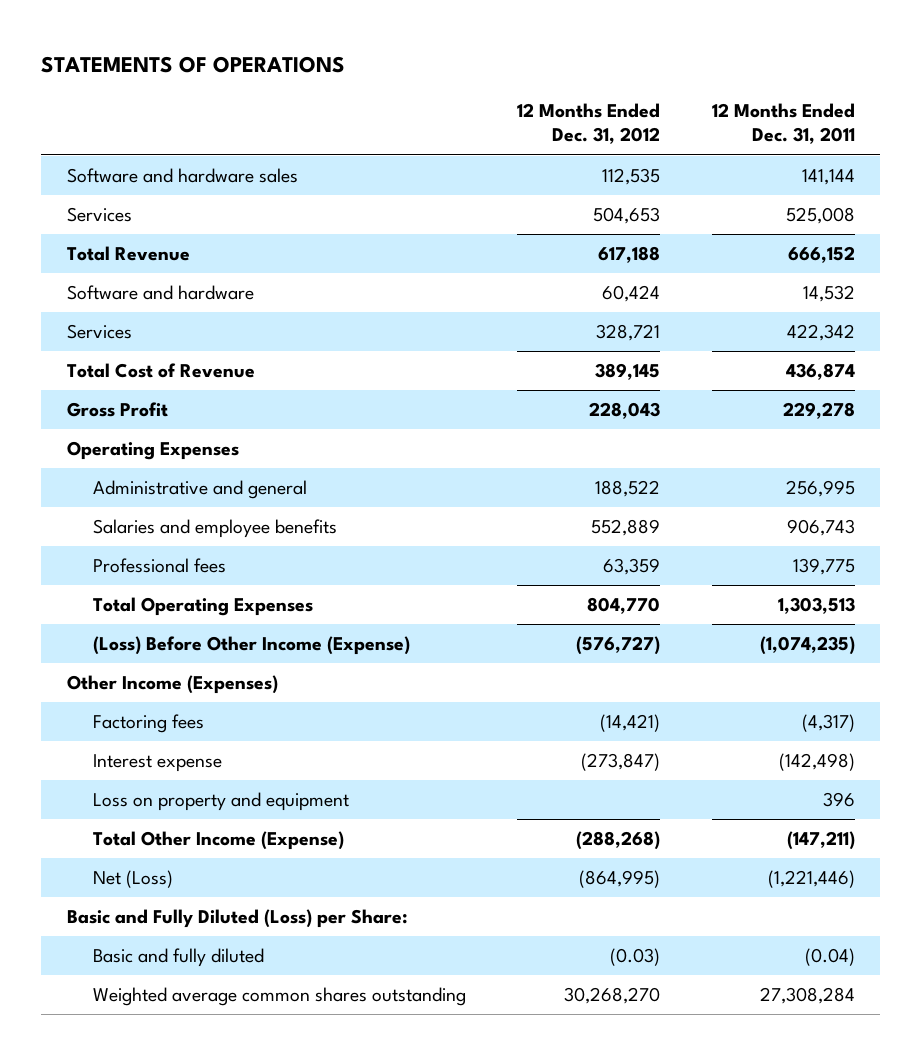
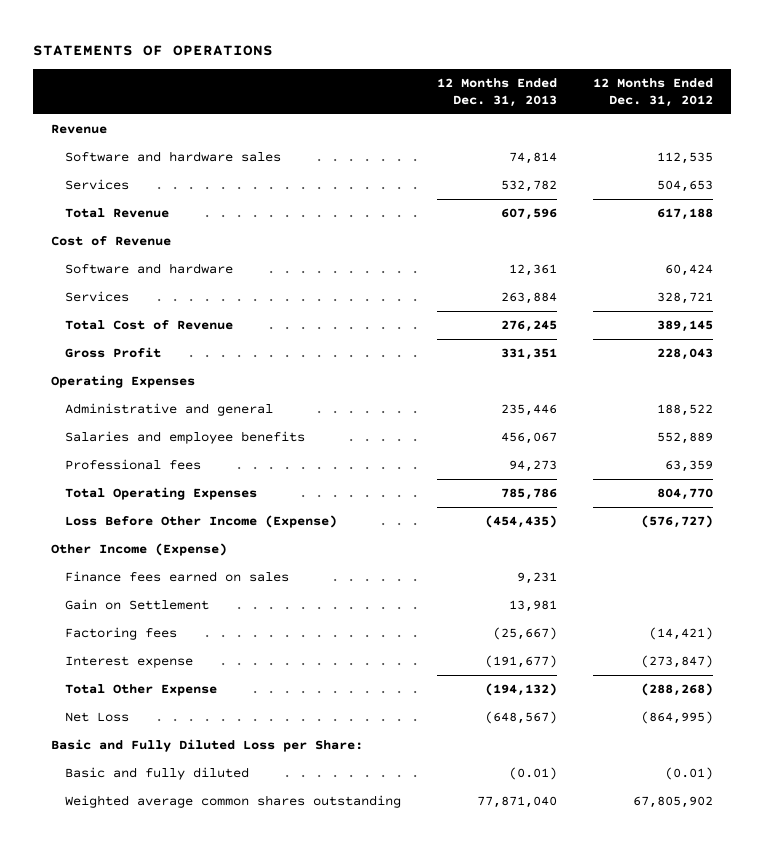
- | 12 Months Ended Dec. 31, 2012 | 12 Months Ended Dec. 31, 2011
+ | 12 Months Ended Dec. 31, 2013 | 12 Months Ended Dec. 31, 2012
+ Revenue
+ Cost of Revenue
- (Loss) Before Other Income (Expense) | (576,727) | (1,074,235)
- Other Income (Expenses)
+ Loss Before Other Income (Expense) | (454,435) | (576,727)
+ Other Income (Expense)
+ Finance fees earned on sales | 9,231 |
+ Gain on Settlement | 13,981 |
- Loss on property and equipment | | 396
- Total Other Income (Expense) | (288,268) | (147,211)
- Net (Loss) | (864,995) | (1,221,446)
- Basic and Fully Diluted (Loss) per Share:
- Basic and fully diluted | (0.03) | (0.04)
- Weighted average common shares outstanding | 30,268,270 | 27,308,284
+ Total Other Expense | (194,132) | (288,268)
+ Net Loss | (648,567) | (864,995)
+ Basic and Fully Diluted Loss per Share:
+ Basic and fully diluted | (0.01) | (0.01)
+ Weighted average common shares outstanding | 77,871,040 | 67,805,902

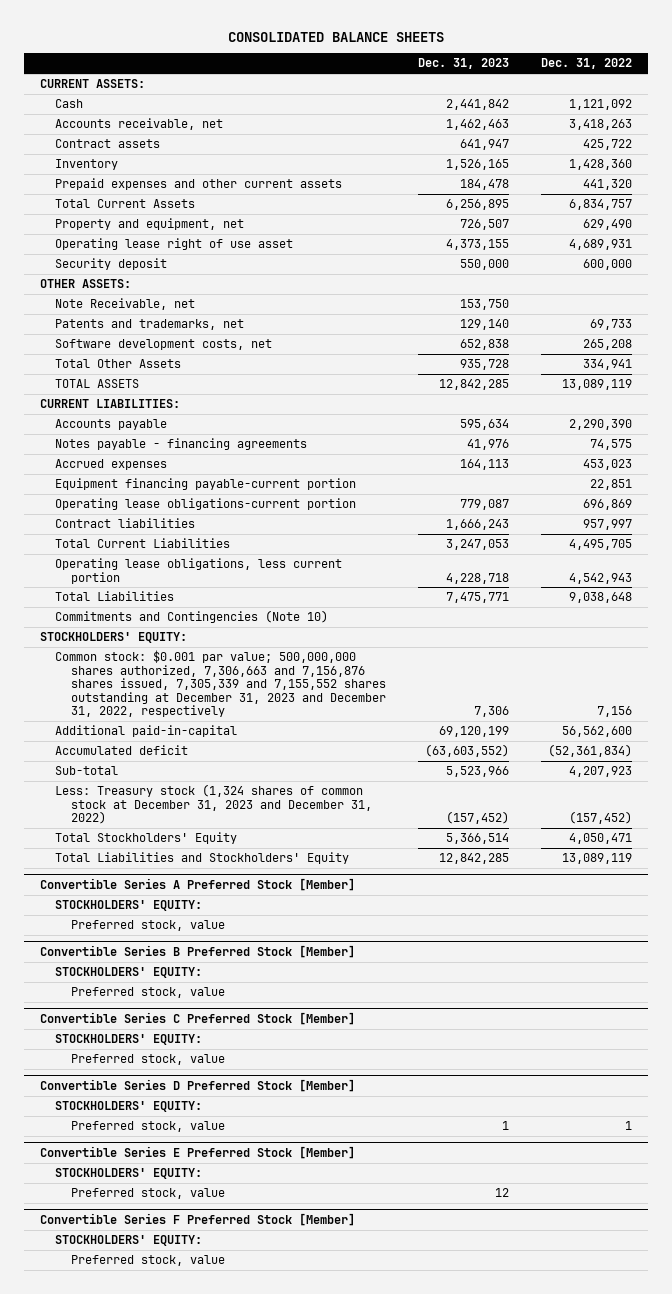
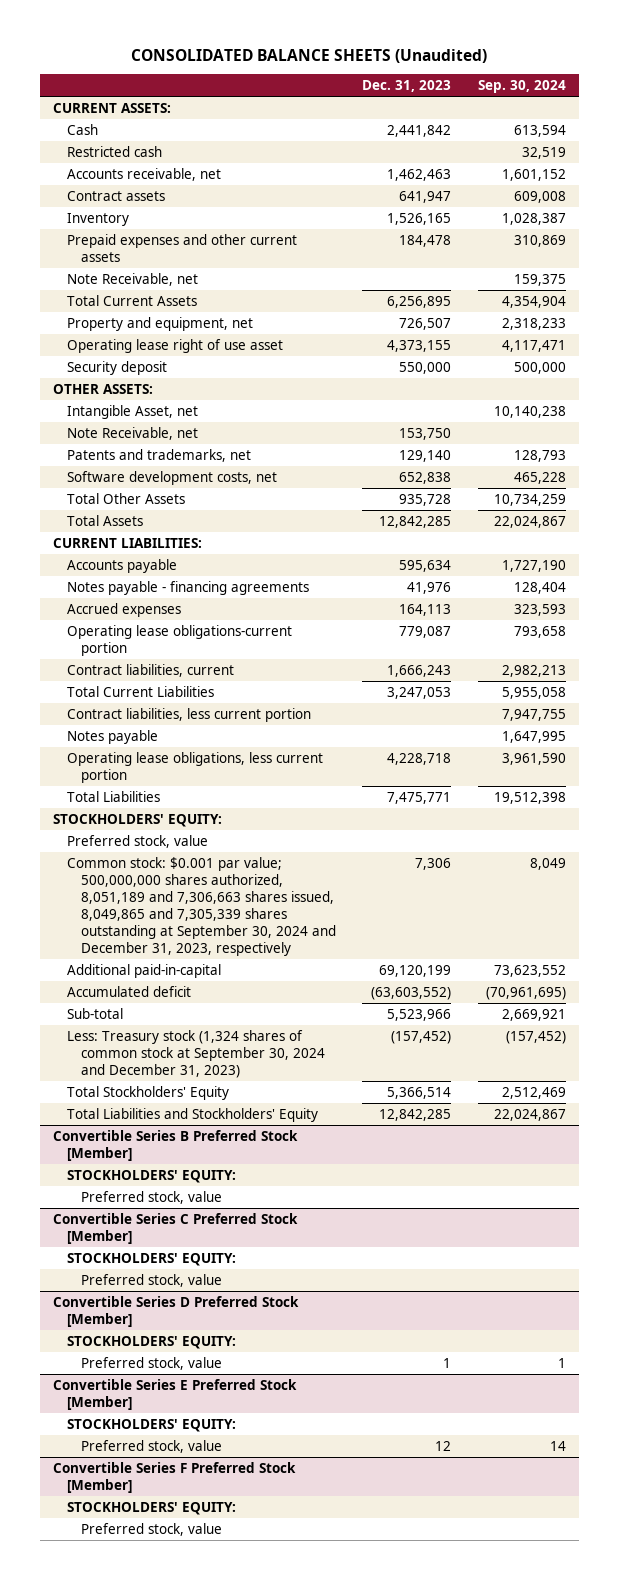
- CONSOLIDATED BALANCE SHEETS
+ CONSOLIDATED BALANCE SHEETS (Unaudited)
- | Dec. 31, 2023 | Dec. 31, 2022
+ | Dec. 31, 2023 | Sep. 30, 2024
+ Restricted cash | | 32,519
+ Note Receivable, net | | 159,375
+ Intangible Asset, net | | 10,140,238
- TOTAL ASSETS | 12,842,285 | 13,089,119
+ Total Assets | 12,842,285 | 22,024,867
- Equipment financing payable-current portion | | 22,851
- Contract liabilities | 1,666,243 | 957,997
+ Contract liabilities, current | 1,666,243 | 2,982,213
+ Contract liabilities, less current portion | | 7,947,755
+ Notes payable | | 1,647,995
- Commitments and Contingencies (Note 10)
- Common stock: $0.001 par value; 500,000,000 shares authorized, 7,306,663 and 7,156,876 shares issued, 7,305,339 and 7,155,552 shares outstanding at December 31, 2023 and December 31, 2022, respectively | 7,306 | 7,156
+ Preferred stock, value
+ Common stock: $0.001 par value; 500,000,000 shares authorized, 8,051,189 and 7,306,663 shares issued, 8,049,865 and 7,305,339 shares outstanding at September 30, 2024 and December 31, 2023, respectively | 7,306 | 8,049
- Less: Treasury stock (1,324 shares of common stock at December 31, 2023 and December 31, 2022) | (157,452) | (157,452)
+ Less: Treasury stock (1,324 shares of common stock at September 30, 2024 and December 31, 2023) | (157,452) | (157,452)
- Convertible Series A Preferred Stock [Member]
- STOCKHOLDERS' EQUITY:
- Preferred stock, value

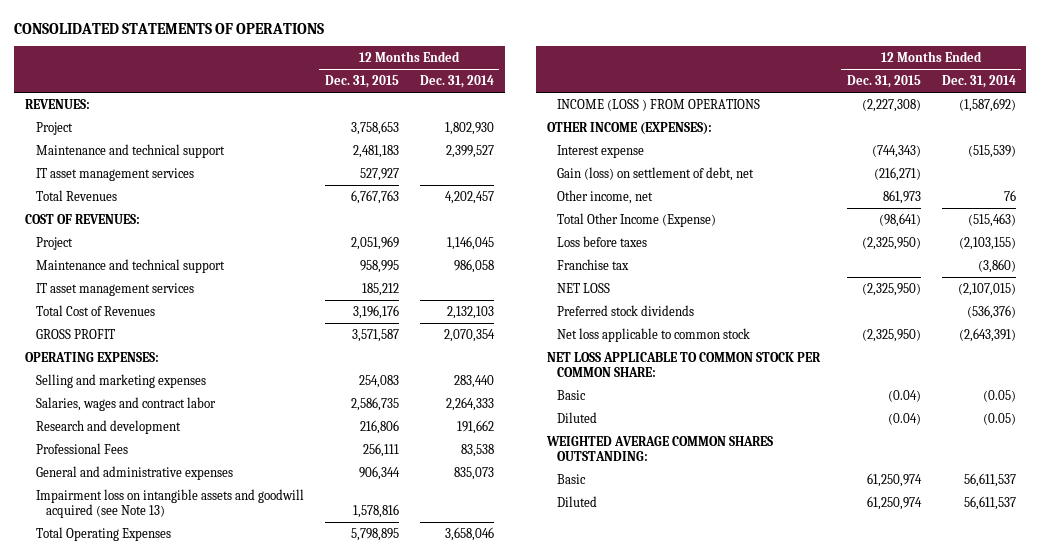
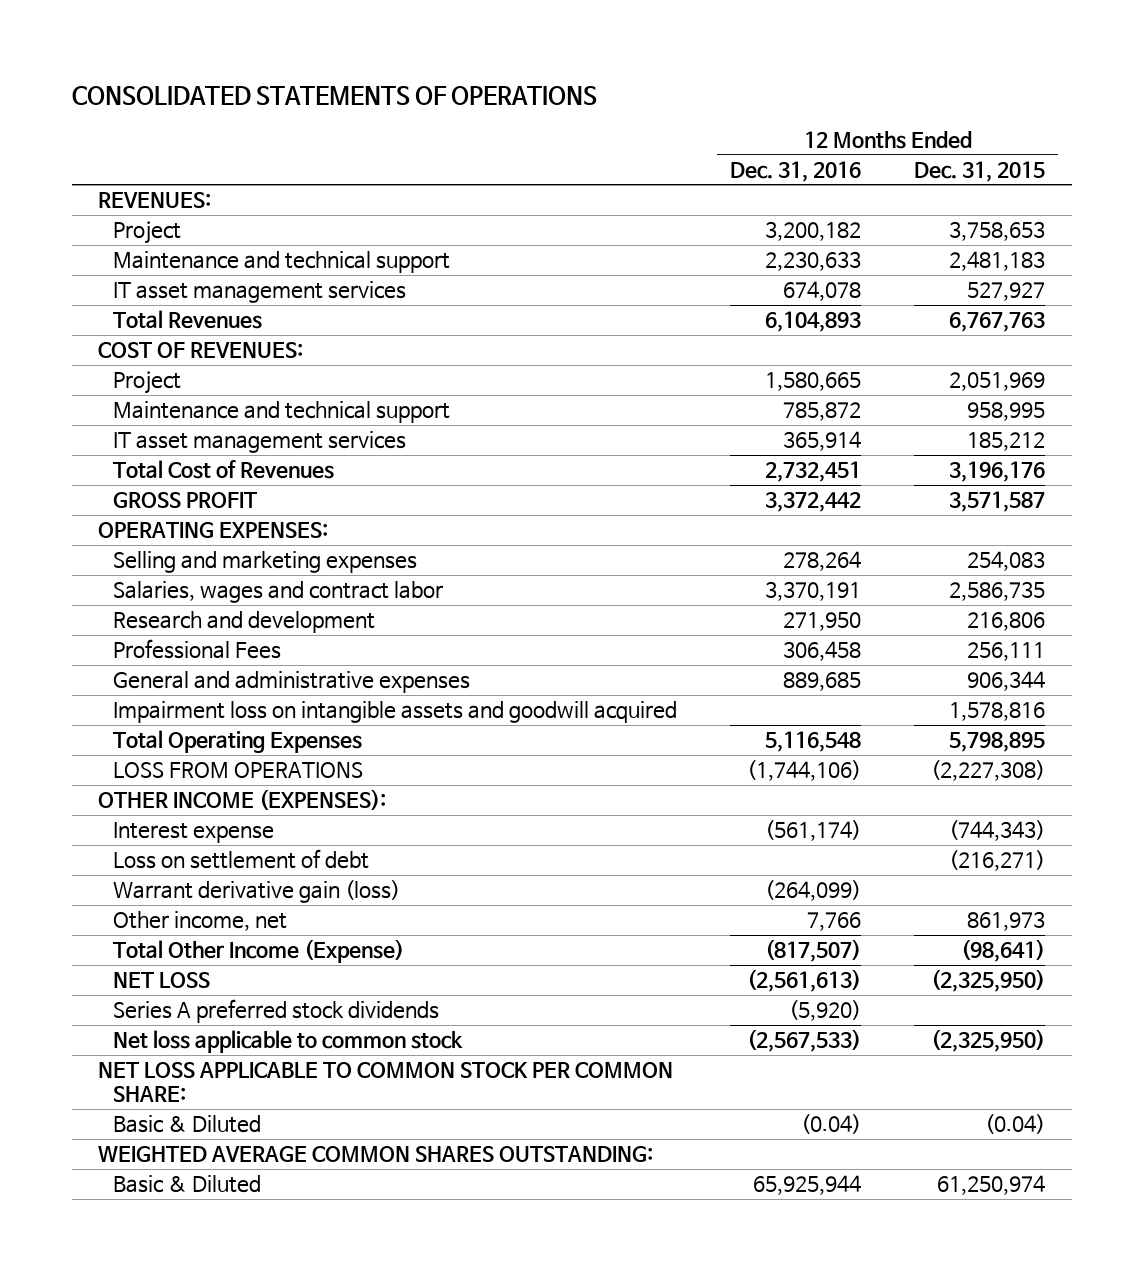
- | 12 Months Ended Dec. 31, 2015 | 12 Months Ended Dec. 31, 2014
+ | 12 Months Ended Dec. 31, 2016 | 12 Months Ended Dec. 31, 2015
- Impairment loss on intangible assets and goodwill acquired (see Note 13) | 1,578,816 |
+ Impairment loss on intangible assets and goodwill acquired | | 1,578,816
- INCOME (LOSS ) FROM OPERATIONS | (2,227,308) | (1,587,692)
+ LOSS FROM OPERATIONS | (1,744,106) | (2,227,308)
- Gain (loss) on settlement of debt, net | (216,271) |
+ Loss on settlement of debt | | (216,271)
+ Warrant derivative gain (loss) | (264,099) |
- Loss before taxes | (2,325,950) | (2,103,155)
- Franchise tax | | (3,860)
- Preferred stock dividends | | (536,376)
+ Series A preferred stock dividends | (5,920) |
- Basic | (0.04) | (0.05)
- Diluted | (0.04) | (0.05)
+ Basic & Diluted | (0.04) | (0.04)
- Basic | 61,250,974 | 56,611,537
- Diluted | 61,250,974 | 56,611,537
+ Basic & Diluted | 65,925,944 | 61,250,974

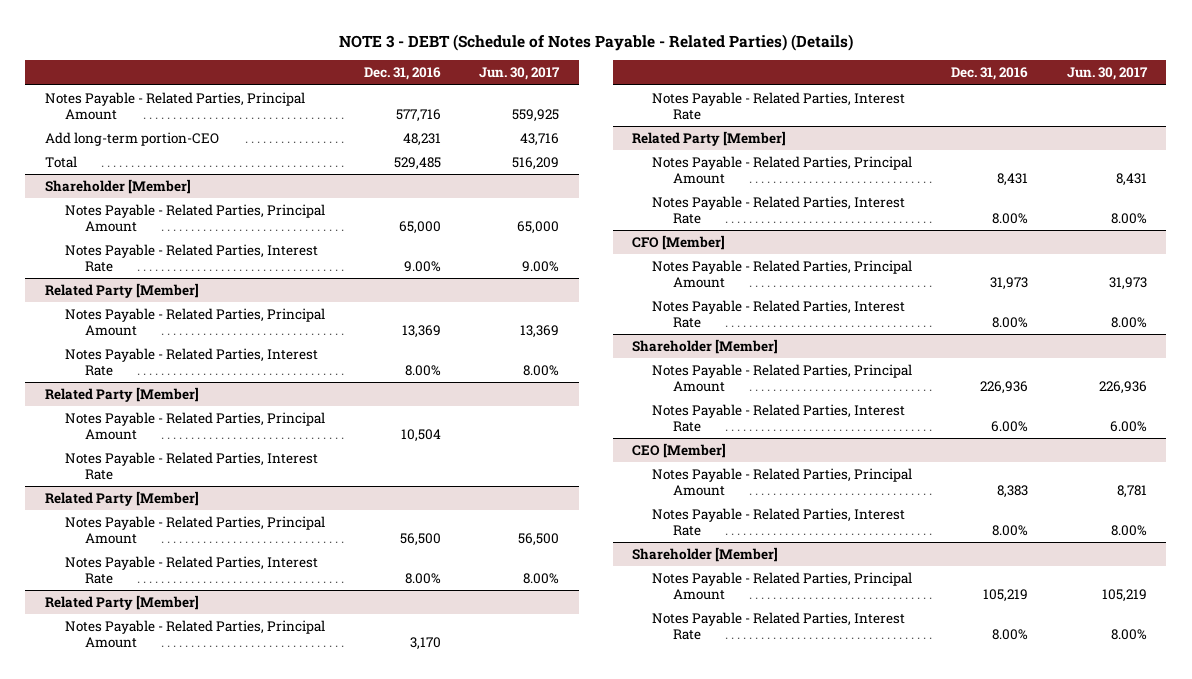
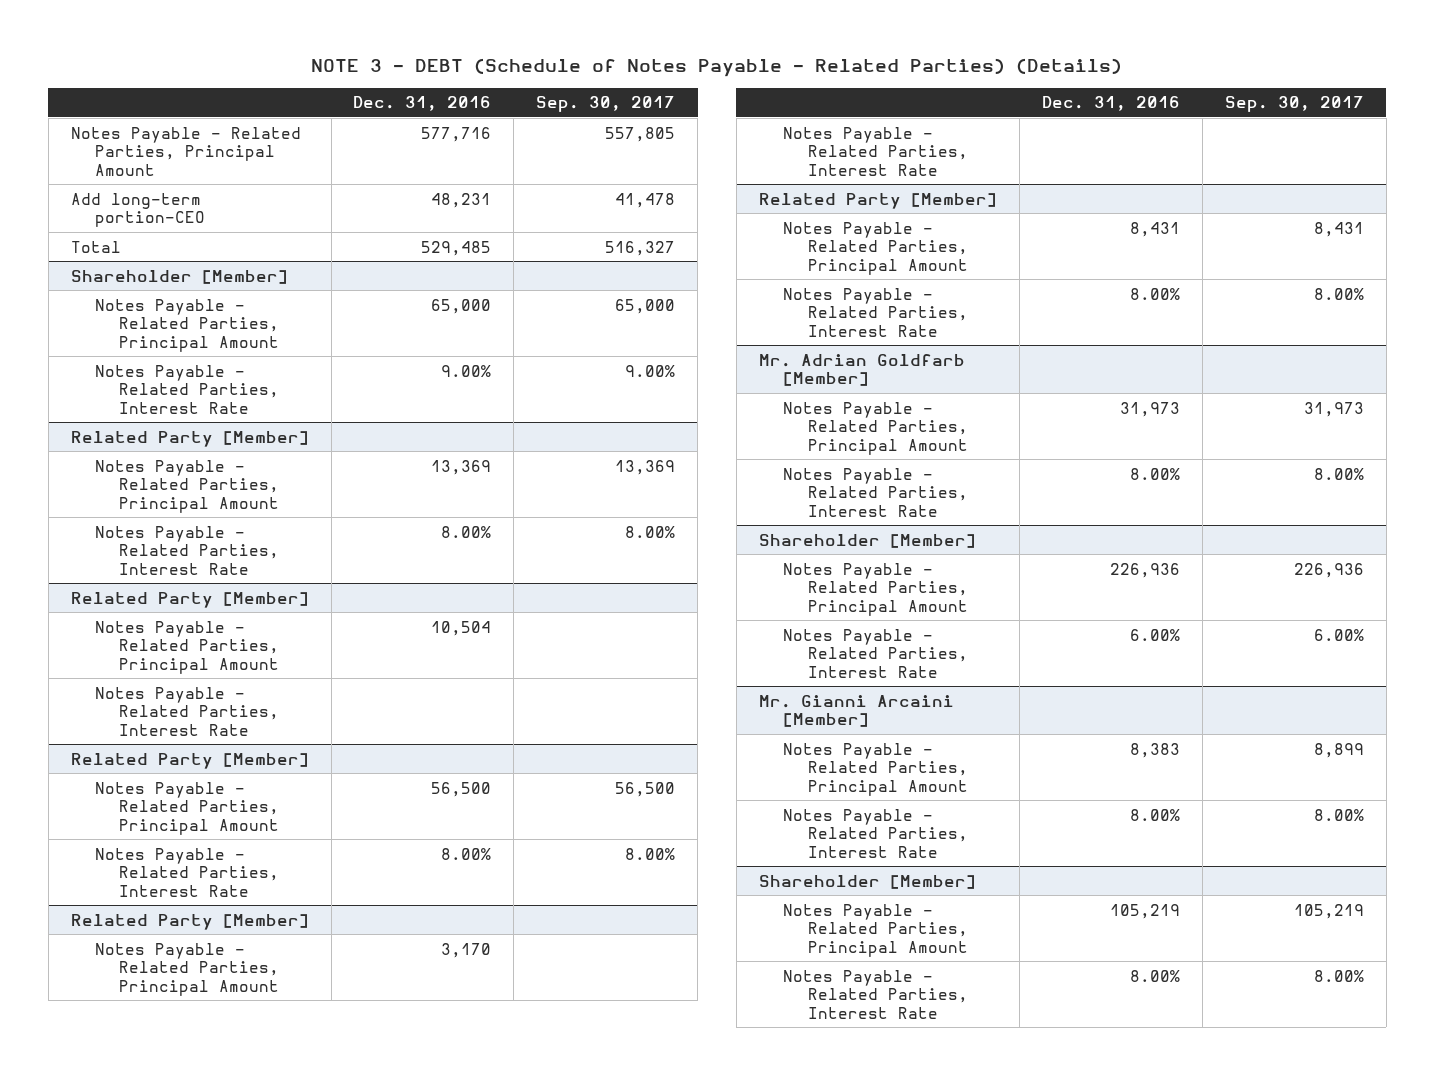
- | Dec. 31, 2016 | Jun. 30, 2017
+ | Dec. 31, 2016 | Sep. 30, 2017
- CFO [Member]
+ Mr. Adrian Goldfarb [Member]
- CEO [Member]
+ Mr. Gianni Arcaini [Member]

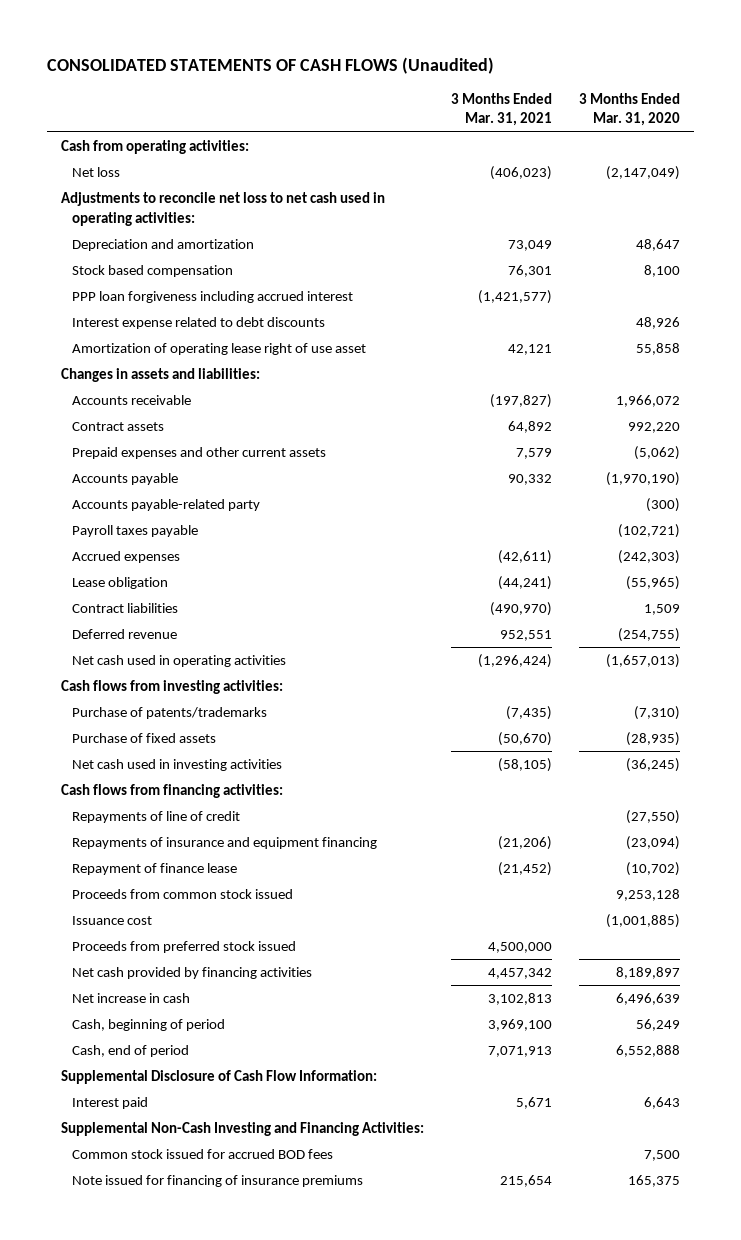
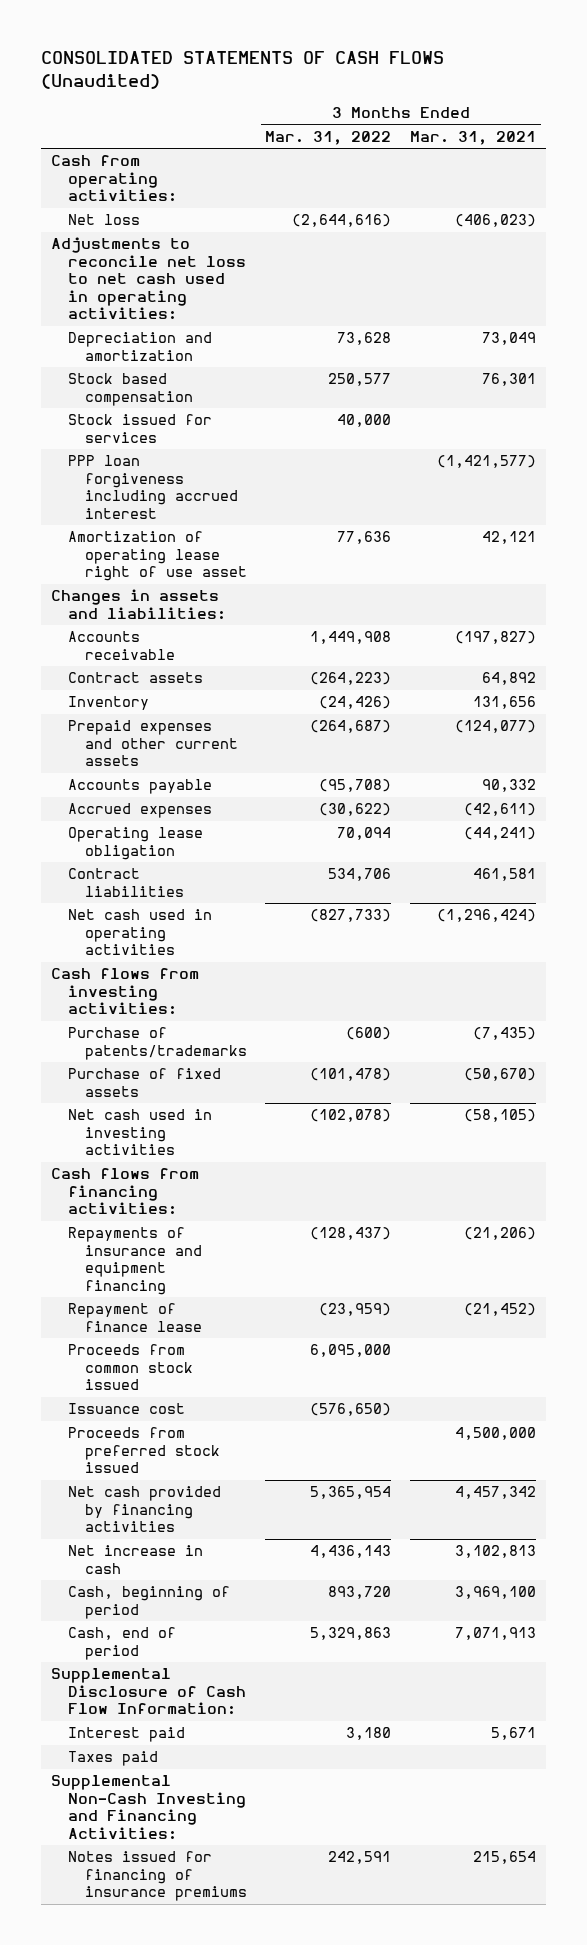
- | 3 Months Ended Mar. 31, 2021 | 3 Months Ended Mar. 31, 2020
+ | 3 Months Ended Mar. 31, 2022 | 3 Months Ended Mar. 31, 2021
+ Stock issued for services | 40,000 |
- Interest expense related to debt discounts | | 48,926
- Prepaid expenses and other current assets | 7,579 | (5,062)
+ Inventory | (24,426) | 131,656
+ Prepaid expenses and other current assets | (264,687) | (124,077)
- Accounts payable-related party | | (300)
- Payroll taxes payable | | (102,721)
- Lease obligation | (44,241) | (55,965)
- Contract liabilities | (490,970) | 1,509
- Deferred revenue | 952,551 | (254,755)
+ Operating lease obligation | 70,094 | (44,241)
+ Contract liabilities | 534,706 | 461,581
- Repayments of line of credit | | (27,550)
+ Taxes paid
- Common stock issued for accrued BOD fees | | 7,500
- Note issued for financing of insurance premiums | 215,654 | 165,375
+ Notes issued for financing of insurance premiums | 242,591 | 215,654

